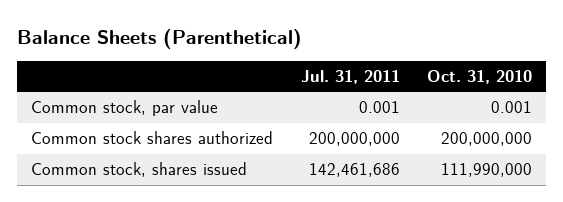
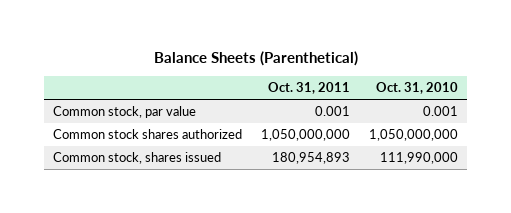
- | Jul. 31, 2011 | Oct. 31, 2010
+ | Oct. 31, 2011 | Oct. 31, 2010
- Common stock shares authorized | 200,000,000 | 200,000,000
+ Common stock shares authorized | 1,050,000,000 | 1,050,000,000

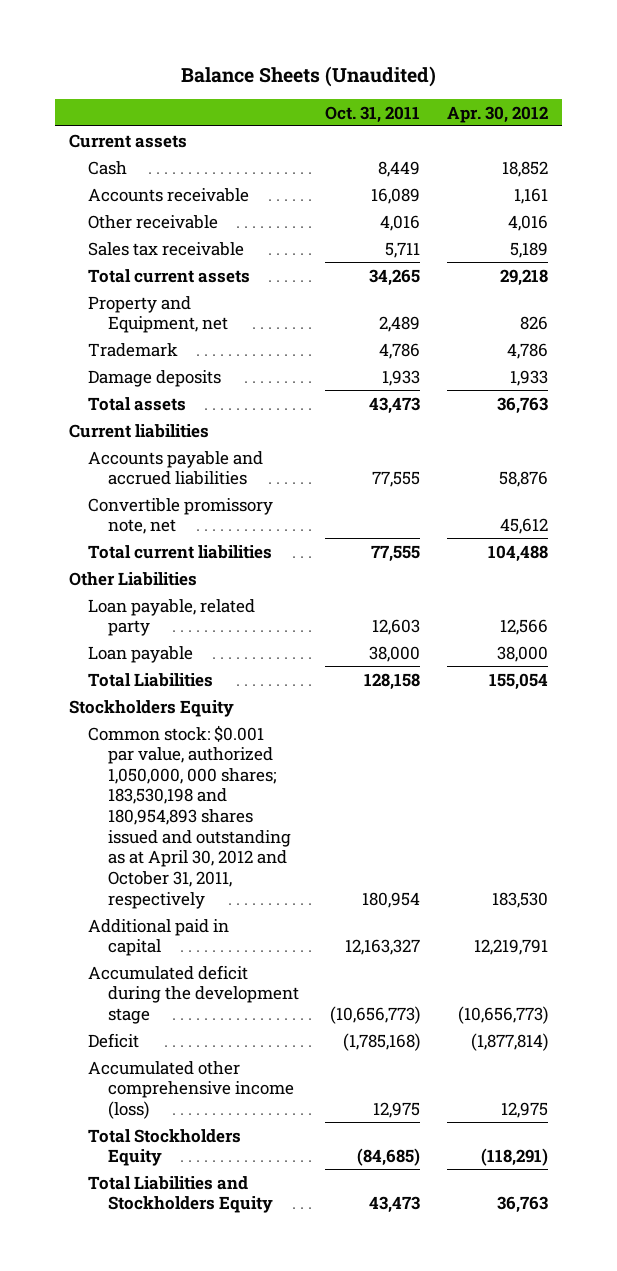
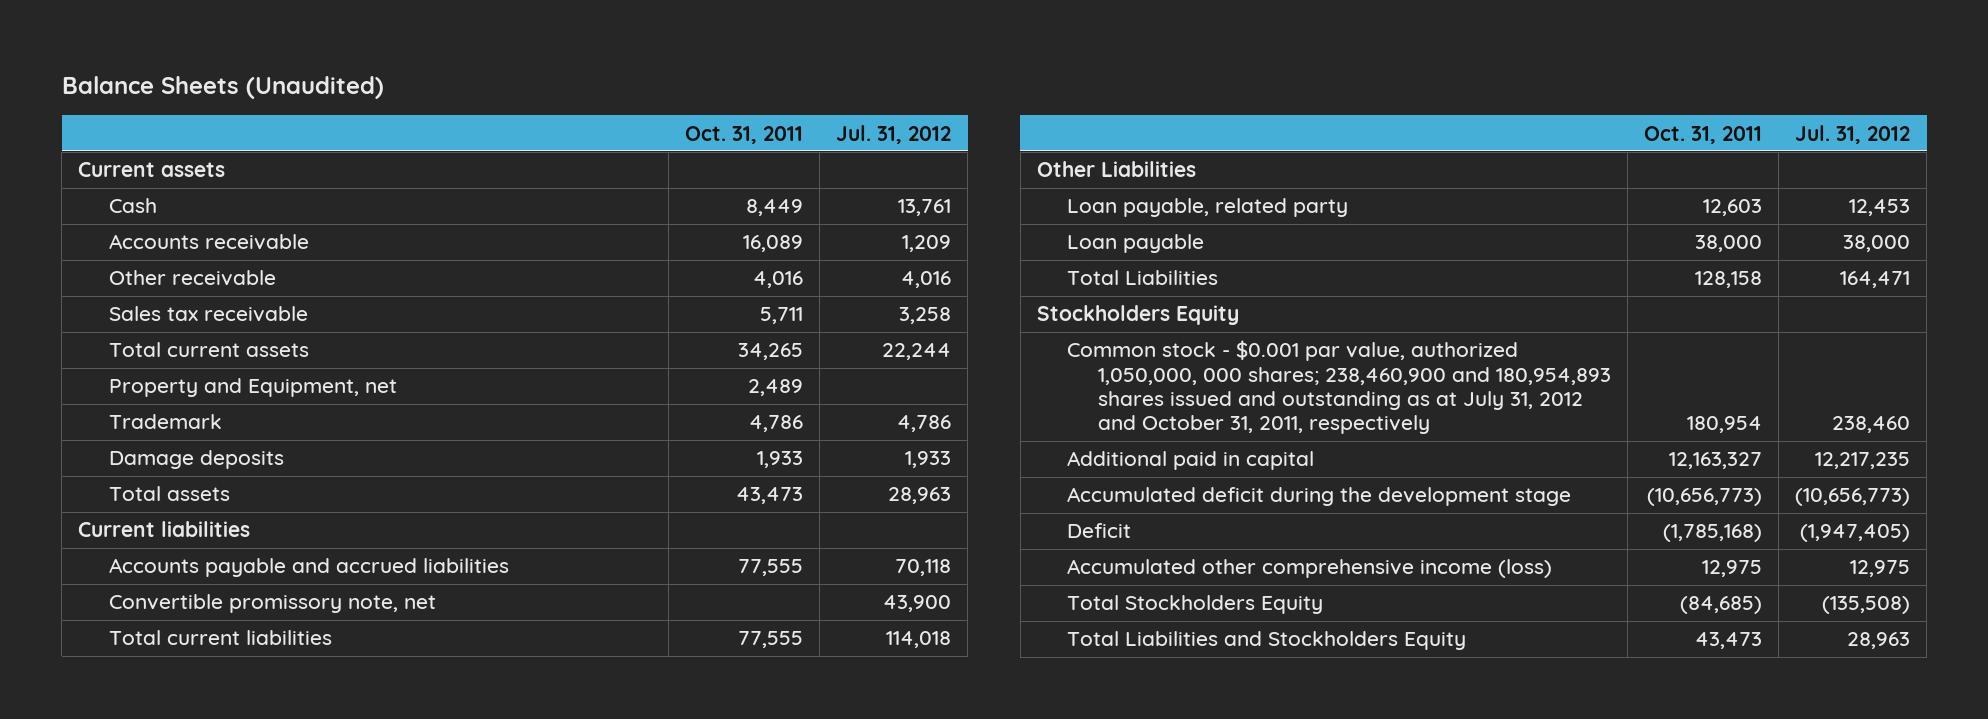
- | Oct. 31, 2011 | Apr. 30, 2012
+ | Oct. 31, 2011 | Jul. 31, 2012
- Common stock: $0.001 par value, authorized 1,050,000, 000 shares; 183,530,198 and 180,954,893 shares issued and outstanding as at April 30, 2012 and October 31, 2011, respectively | 180,954 | 183,530
+ Common stock - $0.001 par value, authorized 1,050,000, 000 shares; 238,460,900 and 180,954,893 shares issued and outstanding as at July 31, 2012 and October 31, 2011, respectively | 180,954 | 238,460

